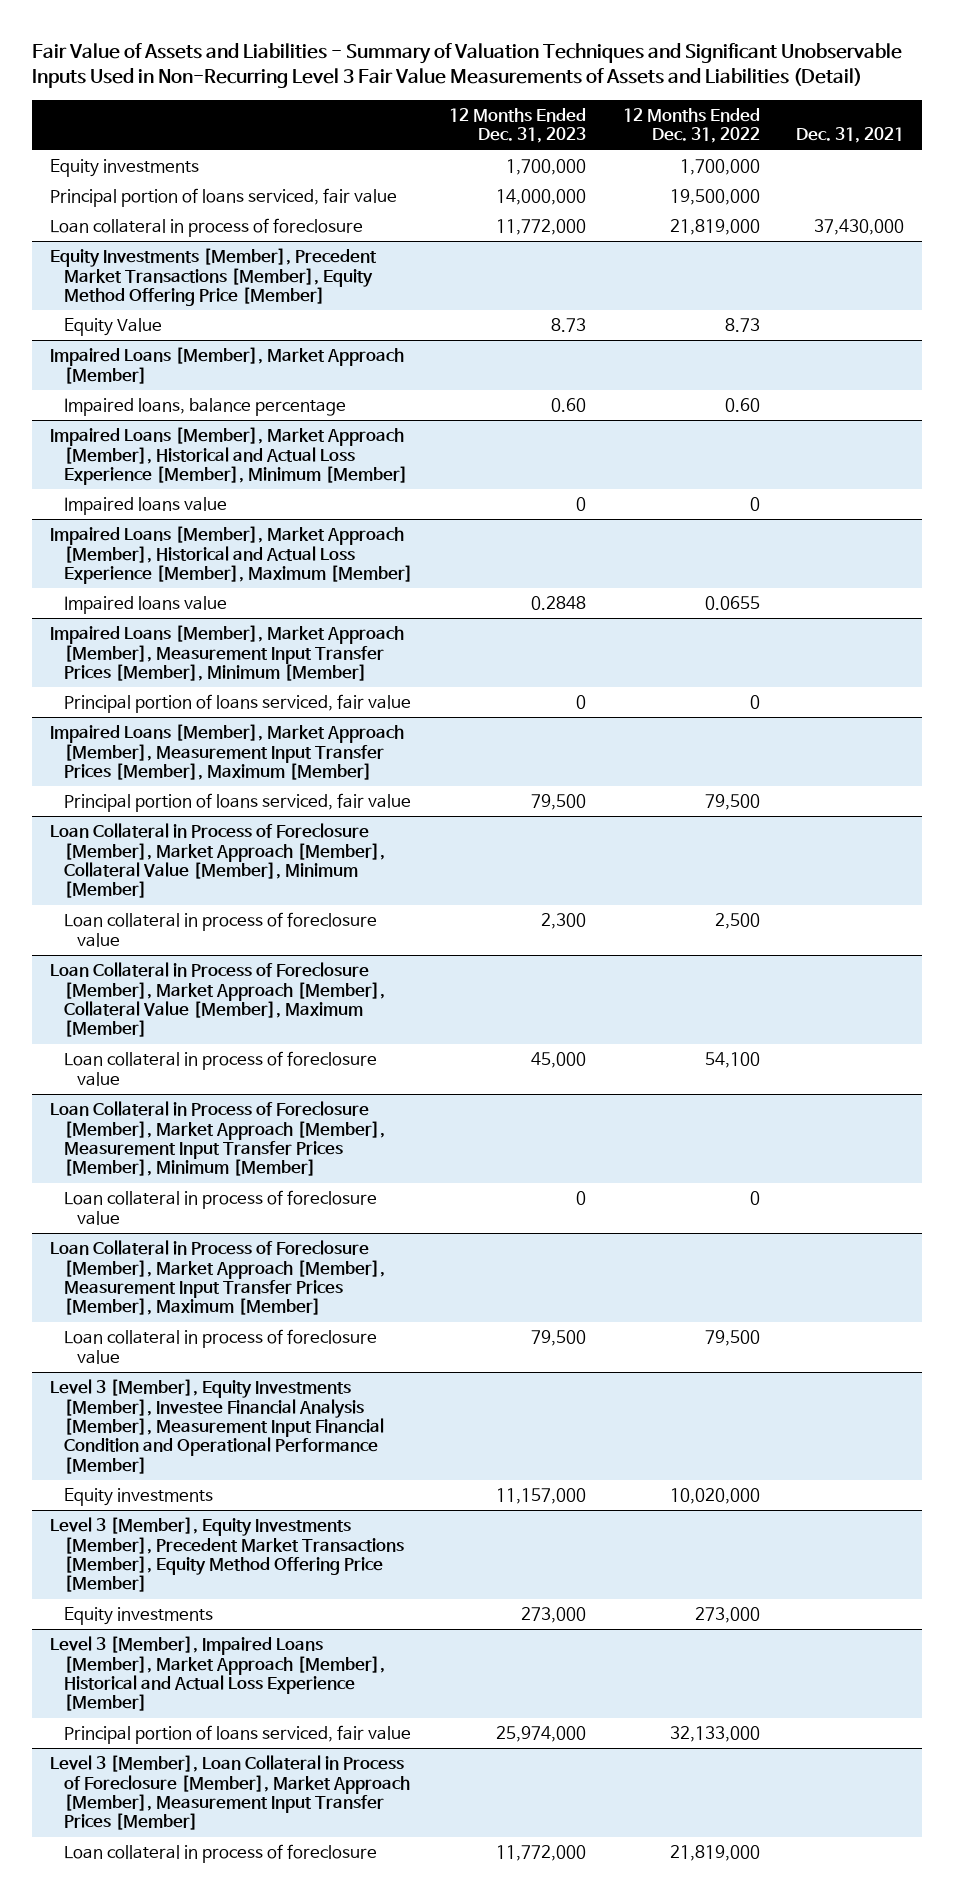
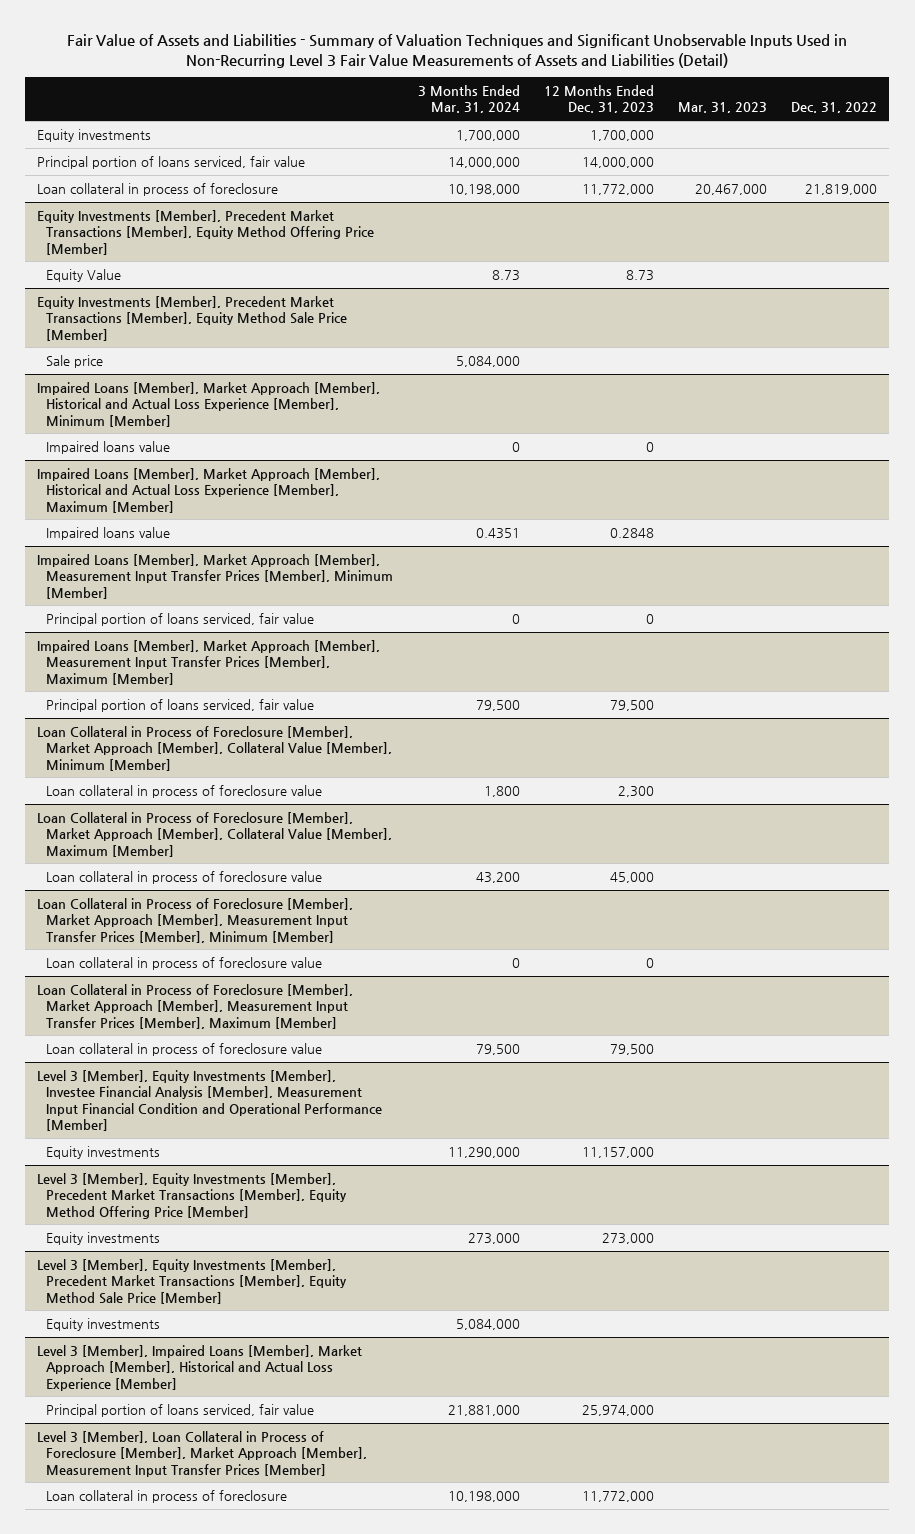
- | 12 Months Ended Dec. 31, 2023 | 12 Months Ended Dec. 31, 2022 | Dec. 31, 2021
+ | 3 Months Ended Mar. 31, 2024 | 12 Months Ended Dec. 31, 2023 | Mar. 31, 2023 | Dec. 31, 2022
- Impaired Loans [Member], Market Approach [Member]
- Impaired loans, balance percentage | 0.60 | 0.60 |
+ Equity Investments [Member], Precedent Market Transactions [Member], Equity Method Sale Price [Member]
+ Sale price | 5,084,000 | | |
+ Level 3 [Member], Equity Investments [Member], Precedent Market Transactions [Member], Equity Method Sale Price [Member]
+ Equity investments | 5,084,000 | | |

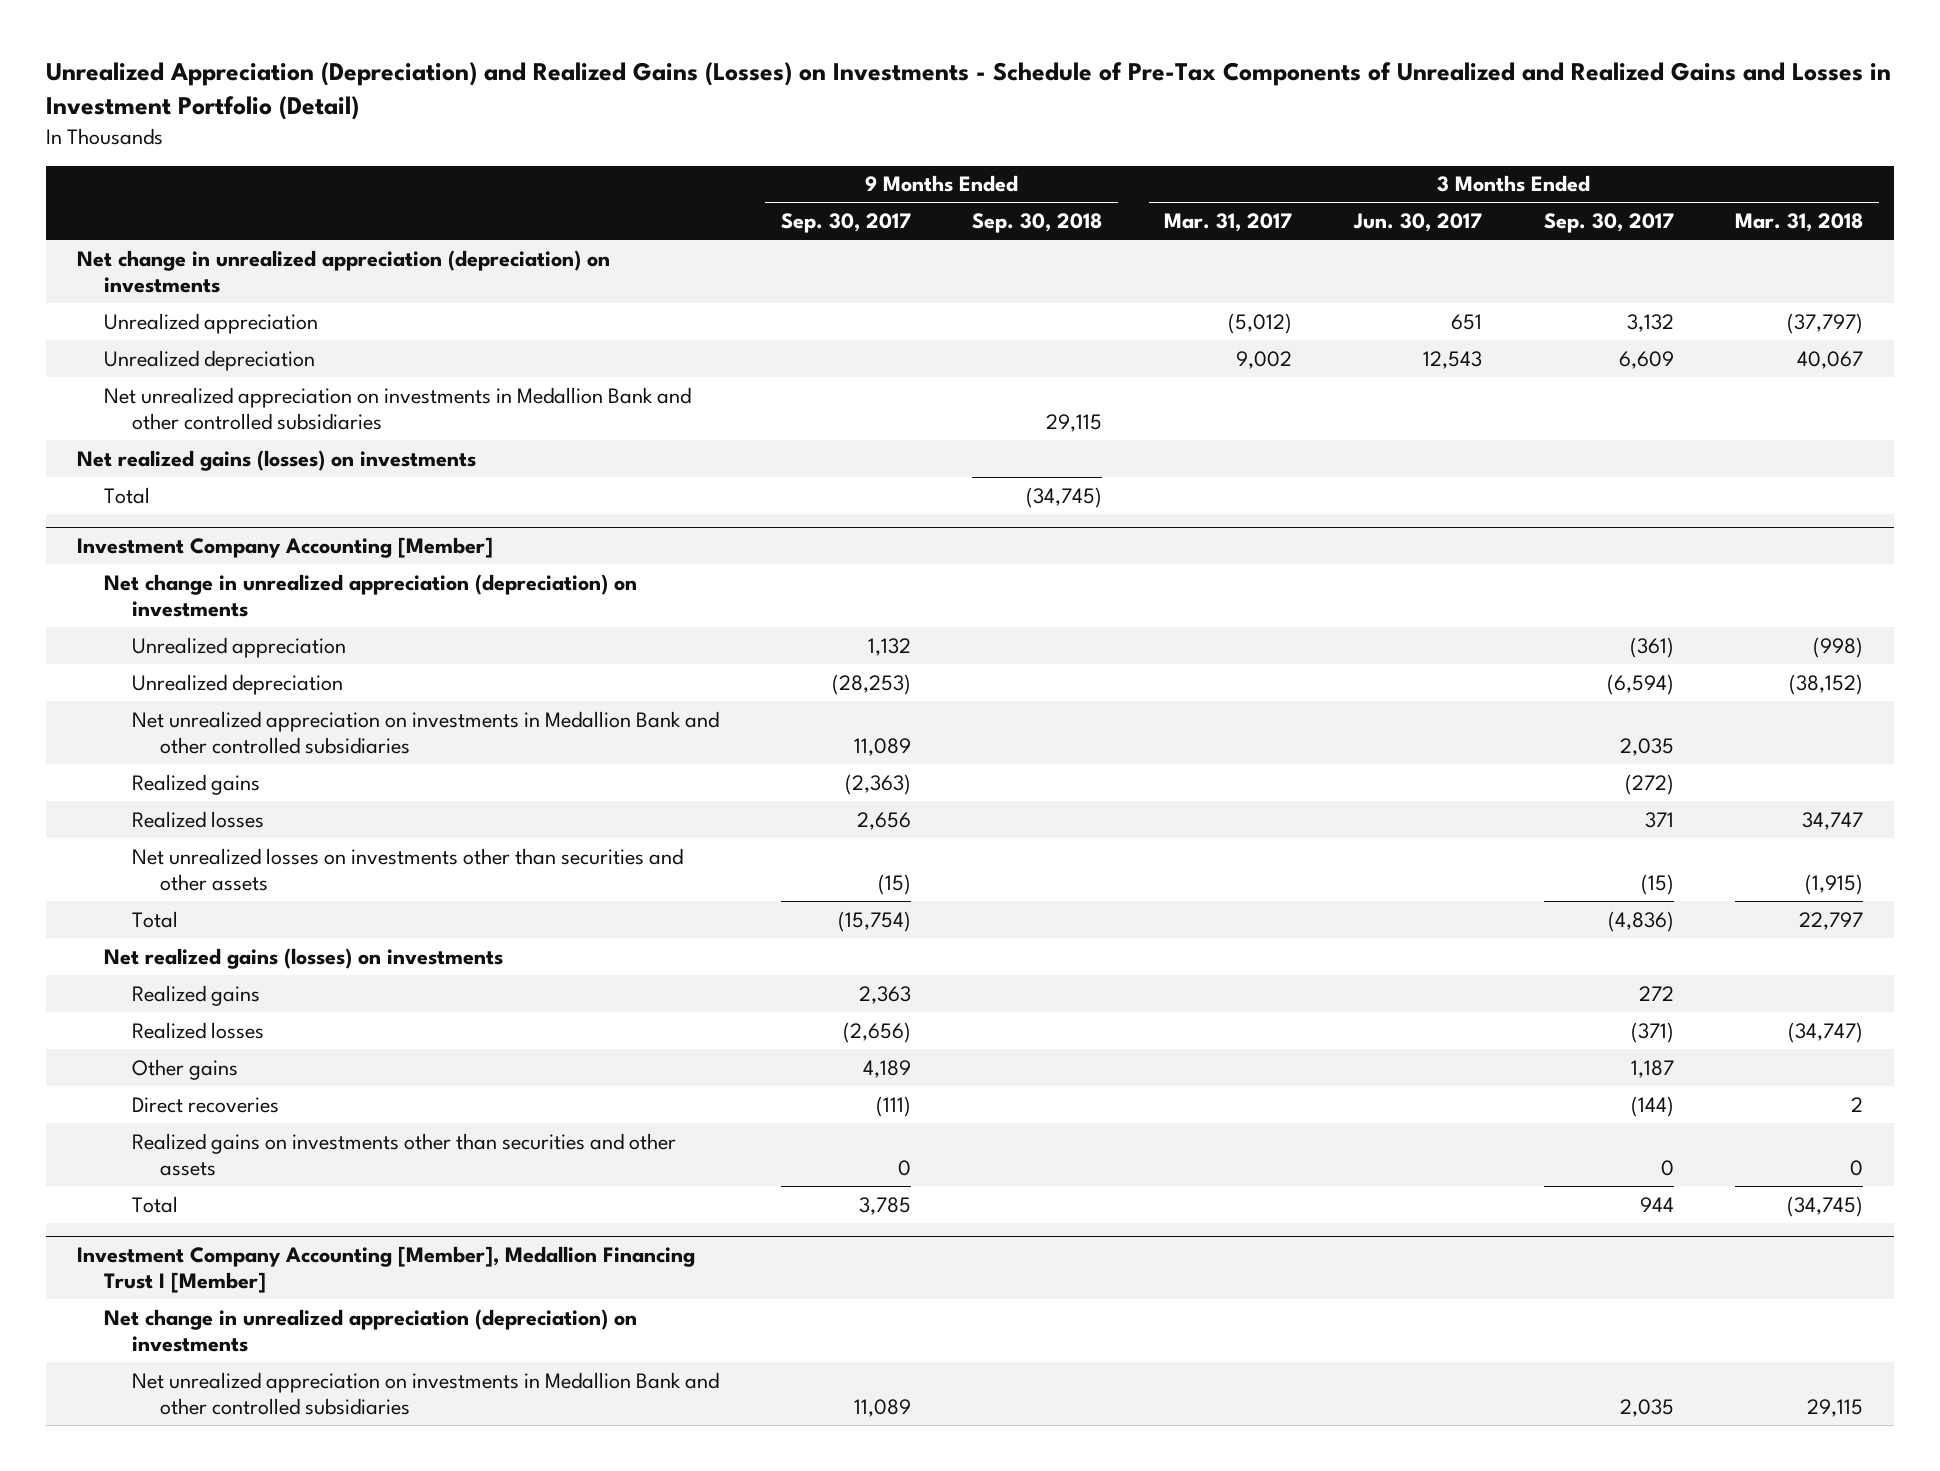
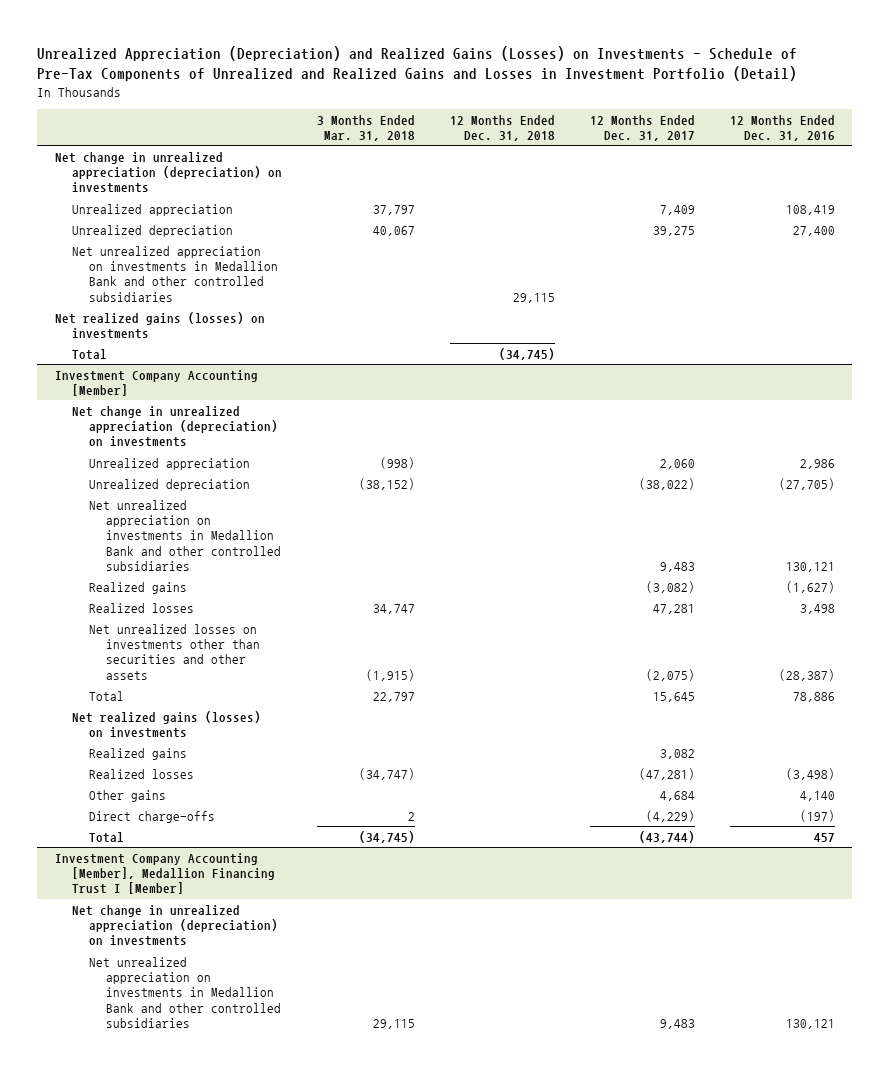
- | 9 Months Ended Sep. 30, 2017 | 9 Months Ended Sep. 30, 2018 | 3 Months Ended Mar. 31, 2017 | 3 Months Ended Jun. 30, 2017 | 3 Months Ended Sep. 30, 2017 | 3 Months Ended Mar. 31, 2018
+ | 3 Months Ended Mar. 31, 2018 | 12 Months Ended Dec. 31, 2018 | 12 Months Ended Dec. 31, 2017 | 12 Months Ended Dec. 31, 2016
- Unrealized appreciation | | | (5,012) | 651 | 3,132 | (37,797)
+ Unrealized appreciation | 37,797 | | 7,409 | 108,419
@ Investment Company Accounting [Member]
- Direct recoveries | (111) | | | | (144) | 2
- Realized gains on investments other than securities and other assets | 0 | | | | 0 | 0
+ Direct charge-offs | 2 | | (4,229) | (197)

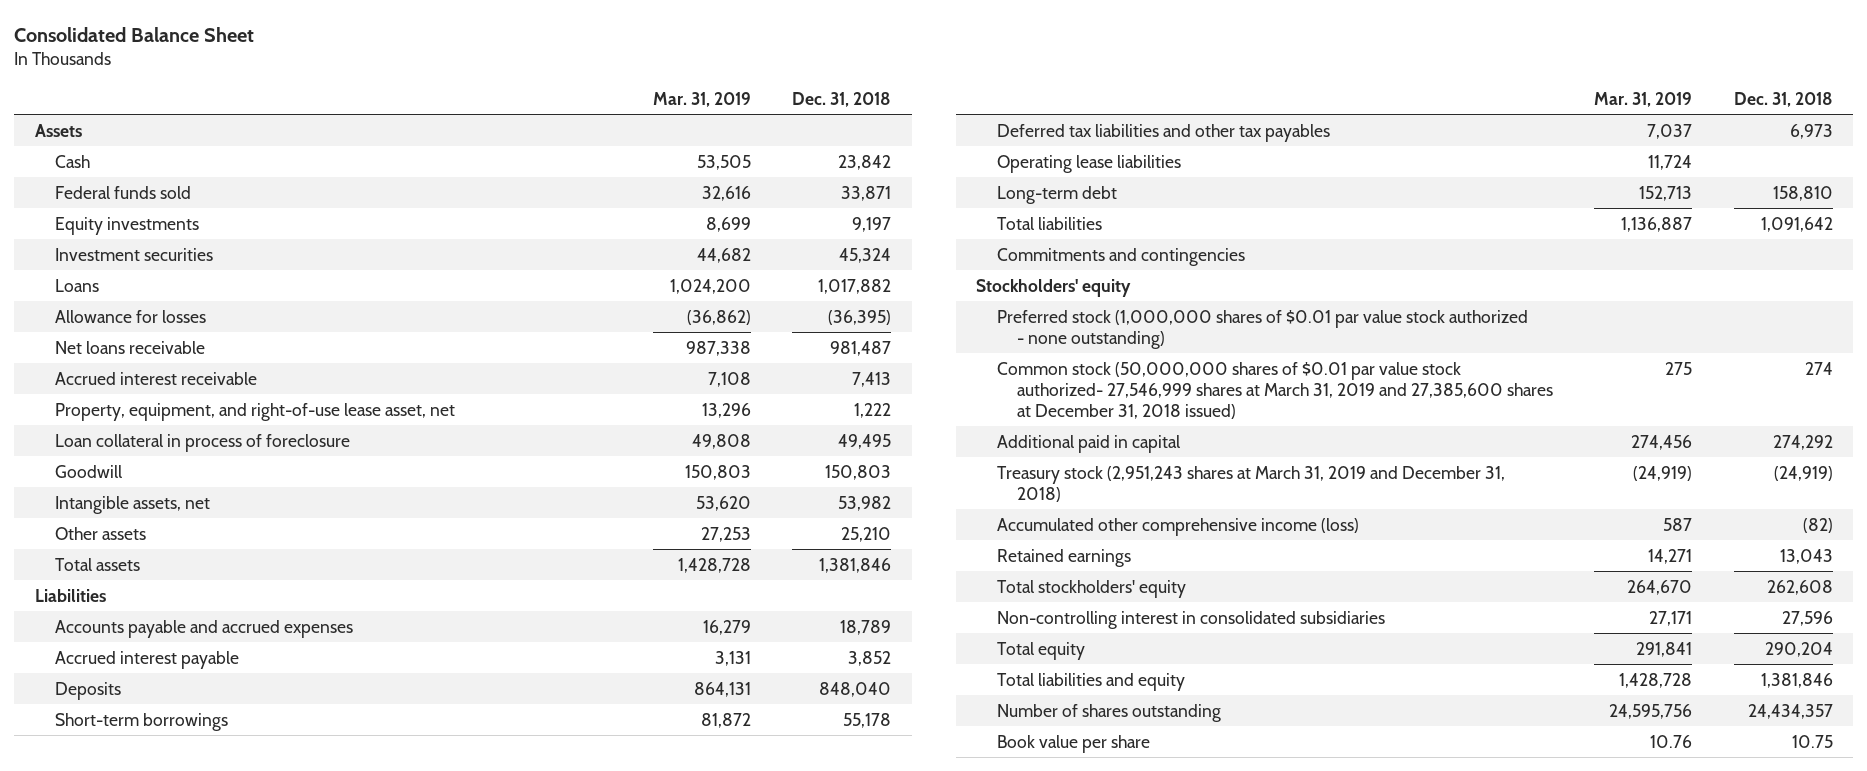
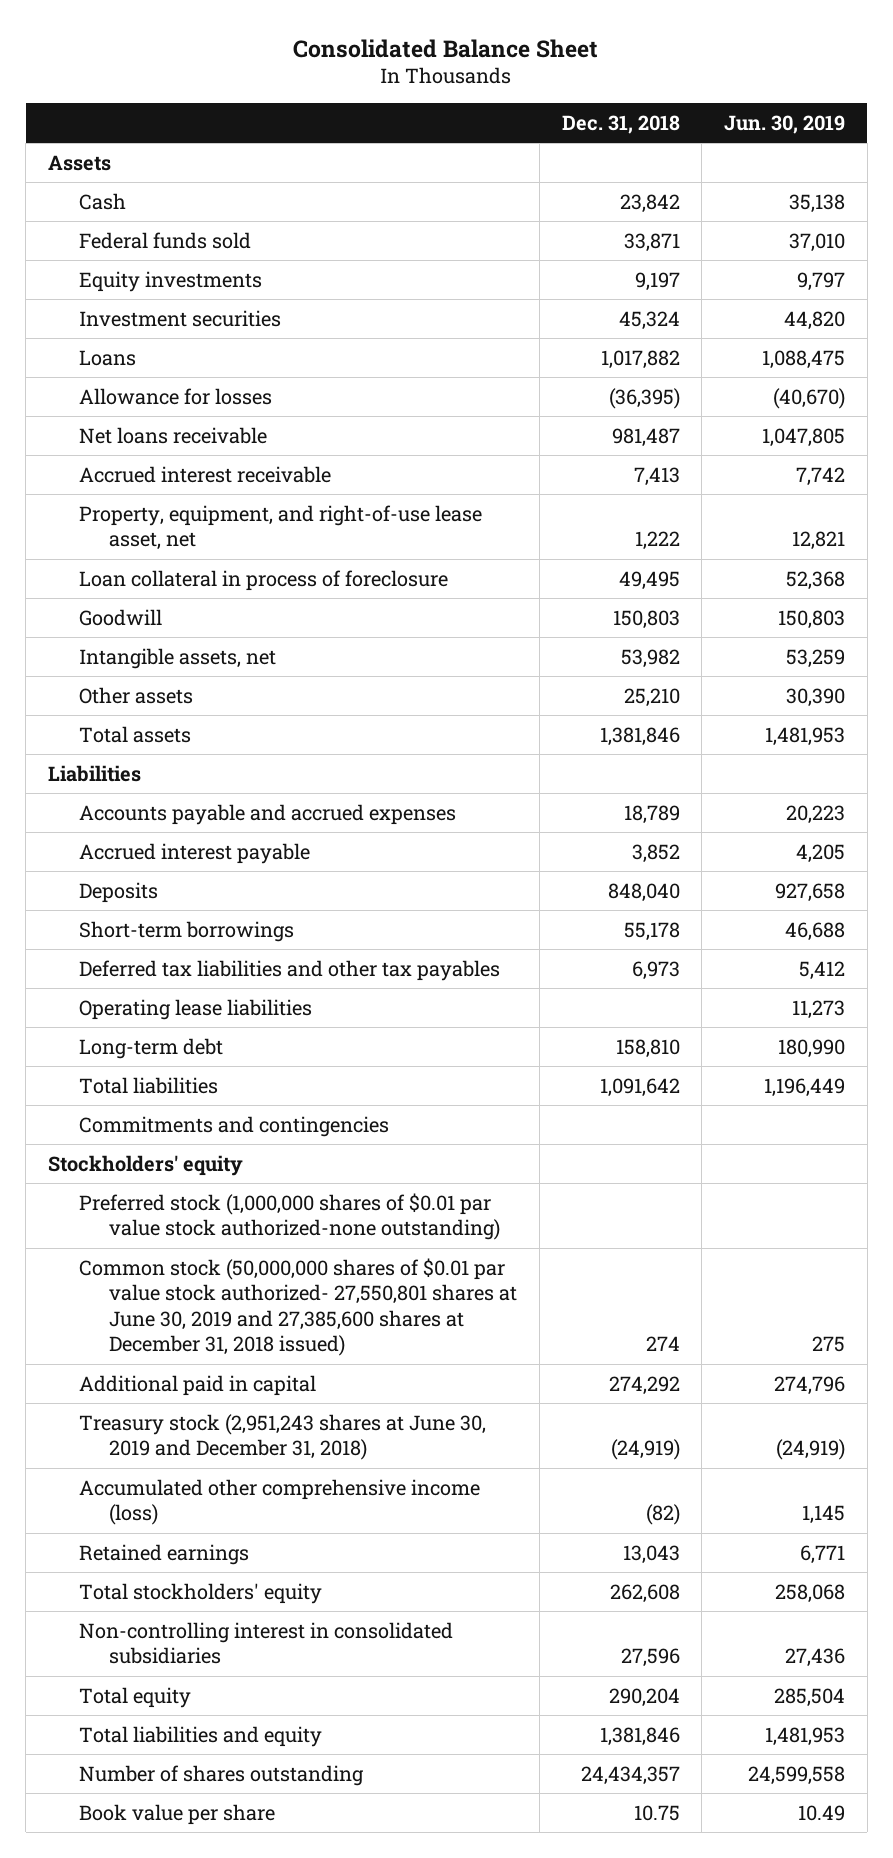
- | Mar. 31, 2019 | Dec. 31, 2018
+ | Dec. 31, 2018 | Jun. 30, 2019
- Preferred stock (1,000,000 shares of $0.01 par value stock authorized - none outstanding)
- Common stock (50,000,000 shares of $0.01 par value stock authorized- 27,546,999 shares at March 31, 2019 and 27,385,600 shares at December 31, 2018 issued) | 275 | 274
+ Preferred stock (1,000,000 shares of $0.01 par value stock authorized-none outstanding)
+ Common stock (50,000,000 shares of $0.01 par value stock authorized- 27,550,801 shares at June 30, 2019 and 27,385,600 shares at December 31, 2018 issued) | 274 | 275
- Treasury stock (2,951,243 shares at March 31, 2019 and December 31, 2018) | (24,919) | (24,919)
+ Treasury stock (2,951,243 shares at June 30, 2019 and December 31, 2018) | (24,919) | (24,919)

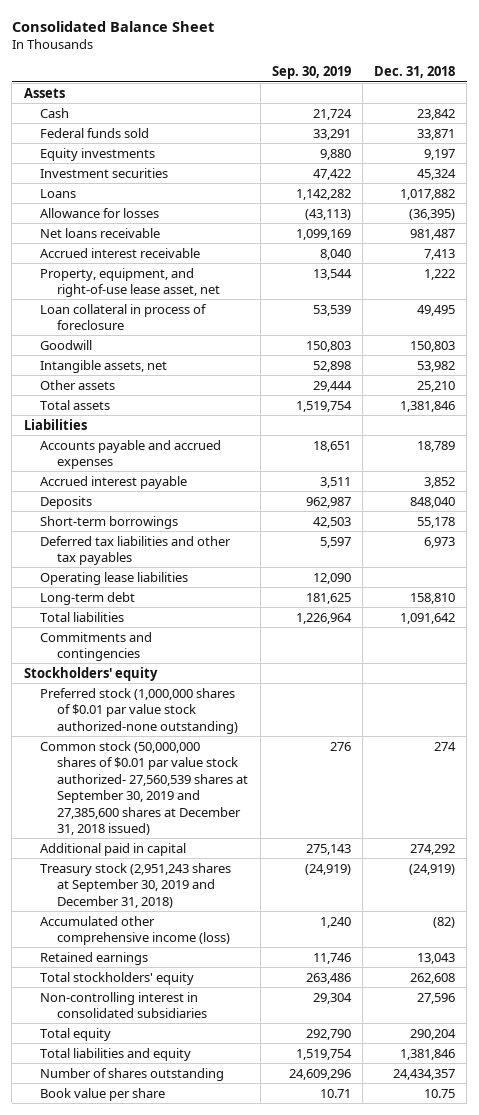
- | Dec. 31, 2018 | Jun. 30, 2019
+ | Sep. 30, 2019 | Dec. 31, 2018
- Common stock (50,000,000 shares of $0.01 par value stock authorized- 27,550,801 shares at June 30, 2019 and 27,385,600 shares at December 31, 2018 issued) | 274 | 275
+ Common stock (50,000,000 shares of $0.01 par value stock authorized- 27,560,539 shares at September 30, 2019 and 27,385,600 shares at December 31, 2018 issued) | 276 | 274
- Treasury stock (2,951,243 shares at June 30, 2019 and December 31, 2018) | (24,919) | (24,919)
+ Treasury stock (2,951,243 shares at September 30, 2019 and December 31, 2018) | (24,919) | (24,919)

